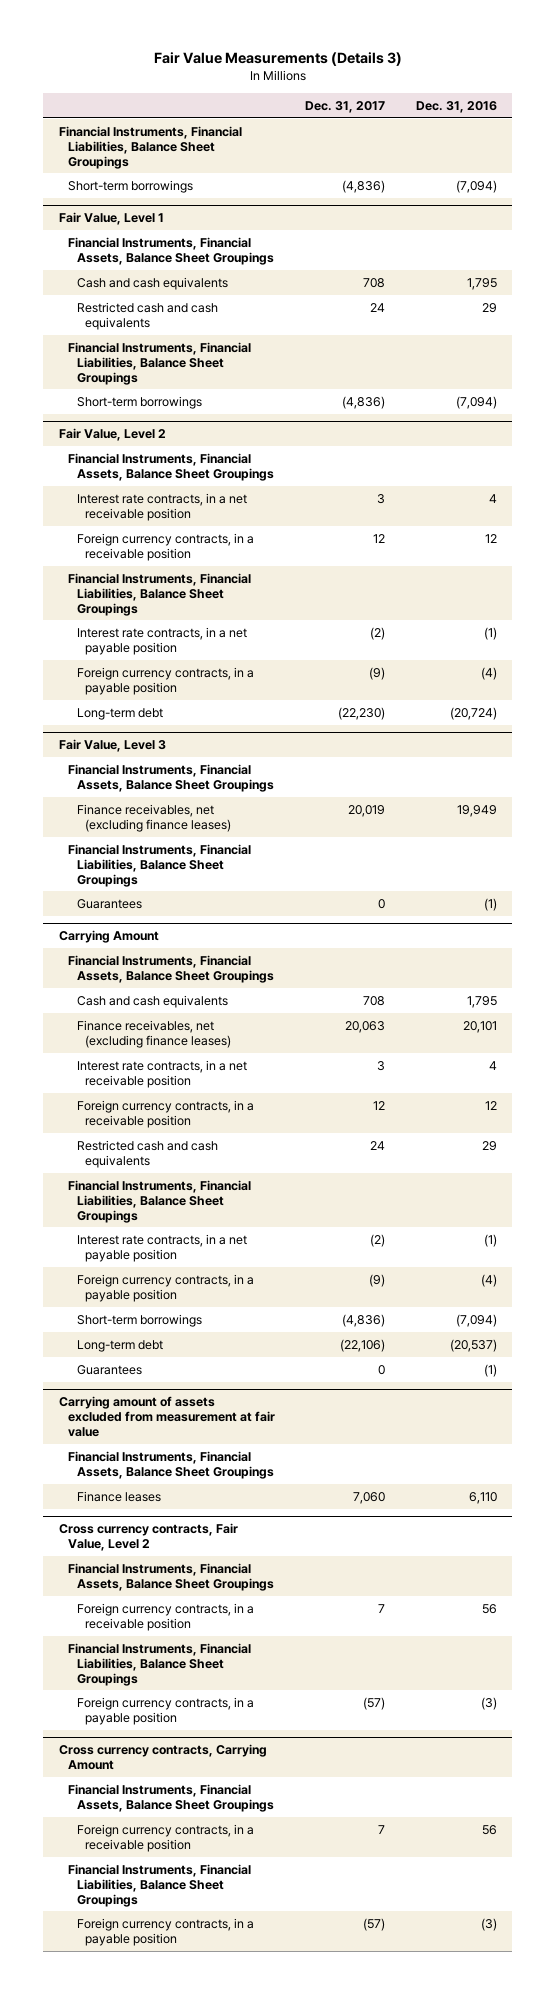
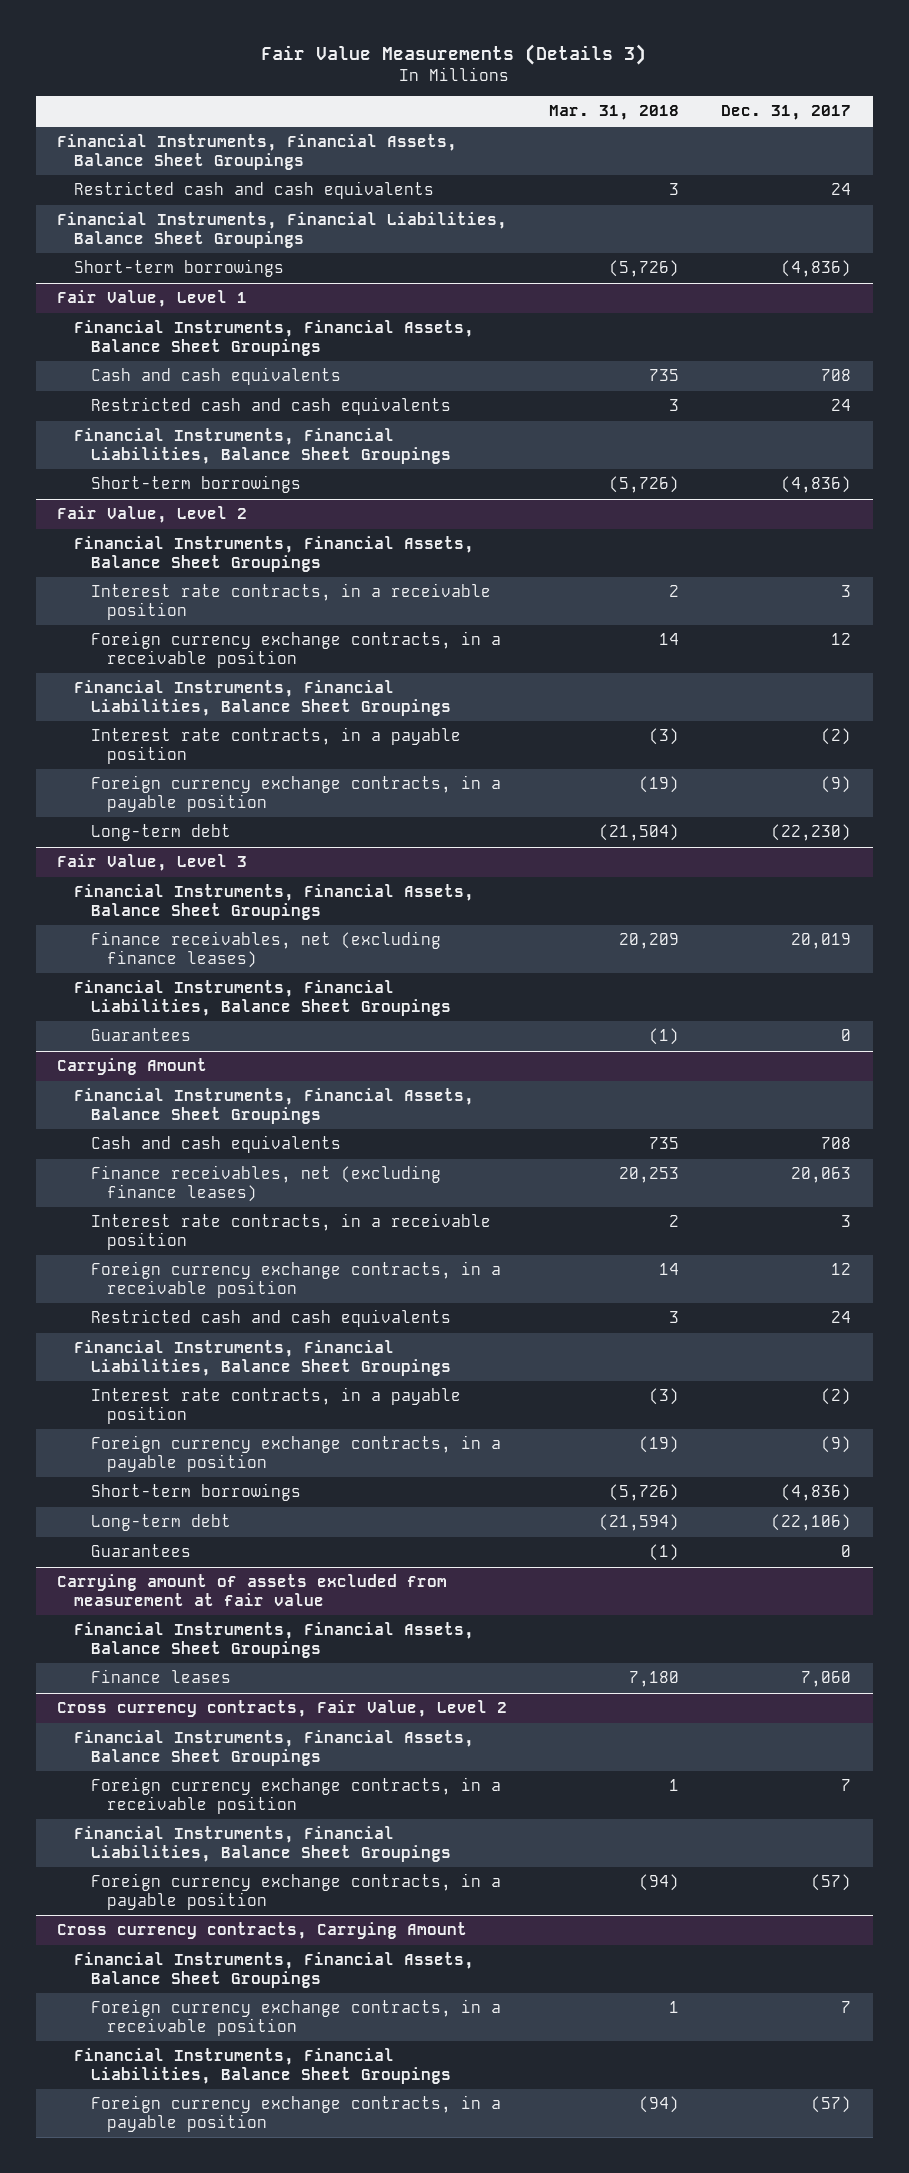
- | Dec. 31, 2017 | Dec. 31, 2016
+ | Mar. 31, 2018 | Dec. 31, 2017
+ Financial Instruments, Financial Assets, Balance Sheet Groupings
+ Restricted cash and cash equivalents | 3 | 24
@ Fair Value, Level 2
- Interest rate contracts, in a net receivable position | 3 | 4
- Foreign currency contracts, in a receivable position | 12 | 12
+ Interest rate contracts, in a receivable position | 2 | 3
+ Foreign currency exchange contracts, in a receivable position | 14 | 12
- Interest rate contracts, in a net payable position | (2) | (1)
- Foreign currency contracts, in a payable position | (9) | (4)
+ Interest rate contracts, in a payable position | (3) | (2)
+ Foreign currency exchange contracts, in a payable position | (19) | (9)
@ Carrying Amount
- Interest rate contracts, in a net receivable position | 3 | 4
- Foreign currency contracts, in a receivable position | 12 | 12
+ Interest rate contracts, in a receivable position | 2 | 3
+ Foreign currency exchange contracts, in a receivable position | 14 | 12
- Interest rate contracts, in a net payable position | (2) | (1)
- Foreign currency contracts, in a payable position | (9) | (4)
+ Interest rate contracts, in a payable position | (3) | (2)
+ Foreign currency exchange contracts, in a payable position | (19) | (9)
@ Cross currency contracts, Fair Value, Level 2
- Foreign currency contracts, in a receivable position | 7 | 56
+ Foreign currency exchange contracts, in a receivable position | 1 | 7
- Foreign currency contracts, in a payable position | (57) | (3)
+ Foreign currency exchange contracts, in a payable position | (94) | (57)
@ Cross currency contracts, Carrying Amount
- Foreign currency contracts, in a receivable position | 7 | 56
+ Foreign currency exchange contracts, in a receivable position | 1 | 7
- Foreign currency contracts, in a payable position | (57) | (3)
+ Foreign currency exchange contracts, in a payable position | (94) | (57)

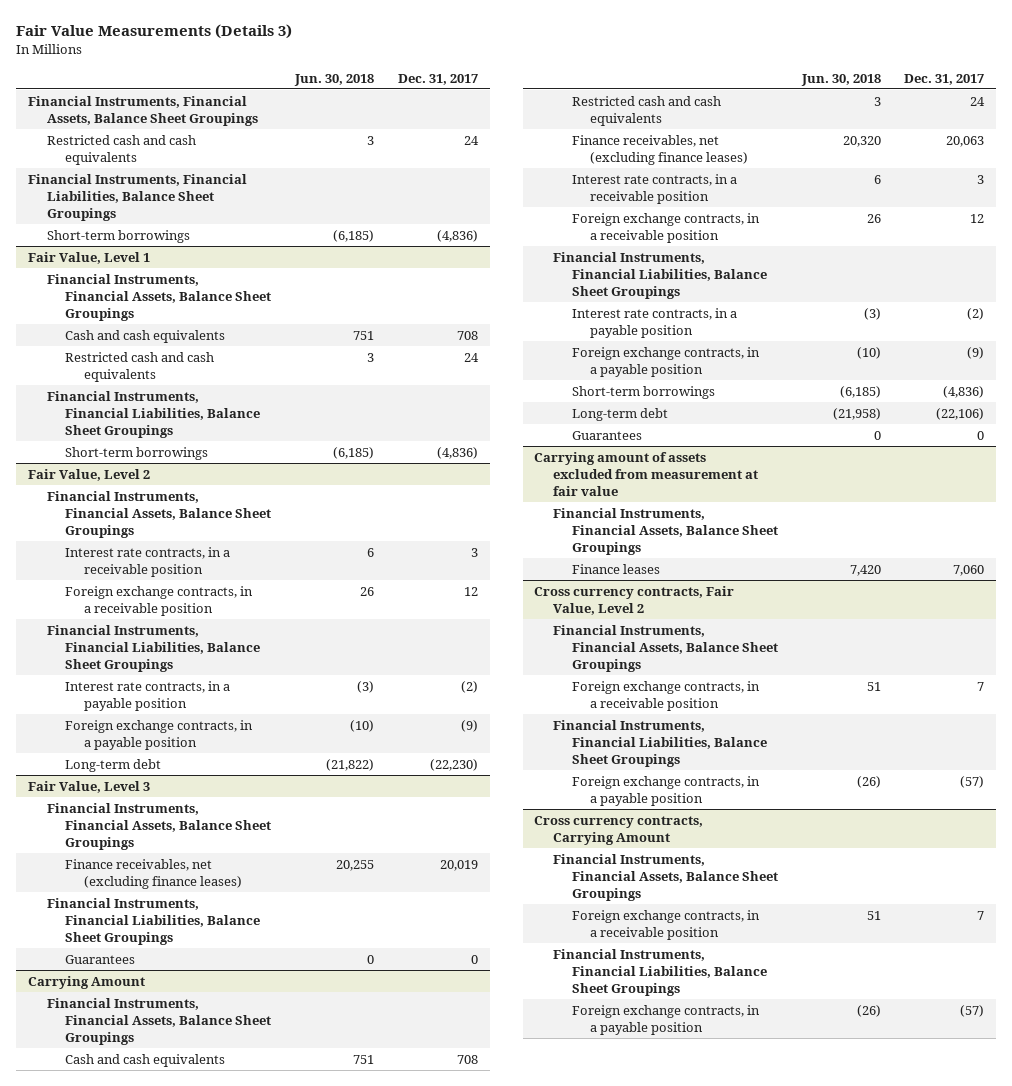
- | Mar. 31, 2018 | Dec. 31, 2017
+ | Jun. 30, 2018 | Dec. 31, 2017
@ Fair Value, Level 2
- Foreign currency exchange contracts, in a receivable position | 14 | 12
+ Foreign exchange contracts, in a receivable position | 26 | 12
- Foreign currency exchange contracts, in a payable position | (19) | (9)
+ Foreign exchange contracts, in a payable position | (10) | (9)
@ Carrying Amount
moved up: Restricted cash and cash equivalents | 3 | 24
- Foreign currency exchange contracts, in a receivable position | 14 | 12
+ Foreign exchange contracts, in a receivable position | 26 | 12
- Foreign currency exchange contracts, in a payable position | (19) | (9)
+ Foreign exchange contracts, in a payable position | (10) | (9)
@ Cross currency contracts, Fair Value, Level 2
- Foreign currency exchange contracts, in a receivable position | 1 | 7
+ Foreign exchange contracts, in a receivable position | 51 | 7
- Foreign currency exchange contracts, in a payable position | (94) | (57)
+ Foreign exchange contracts, in a payable position | (26) | (57)
@ Cross currency contracts, Carrying Amount
- Foreign currency exchange contracts, in a receivable position | 1 | 7
+ Foreign exchange contracts, in a receivable position | 51 | 7
- Foreign currency exchange contracts, in a payable position | (94) | (57)
+ Foreign exchange contracts, in a payable position | (26) | (57)

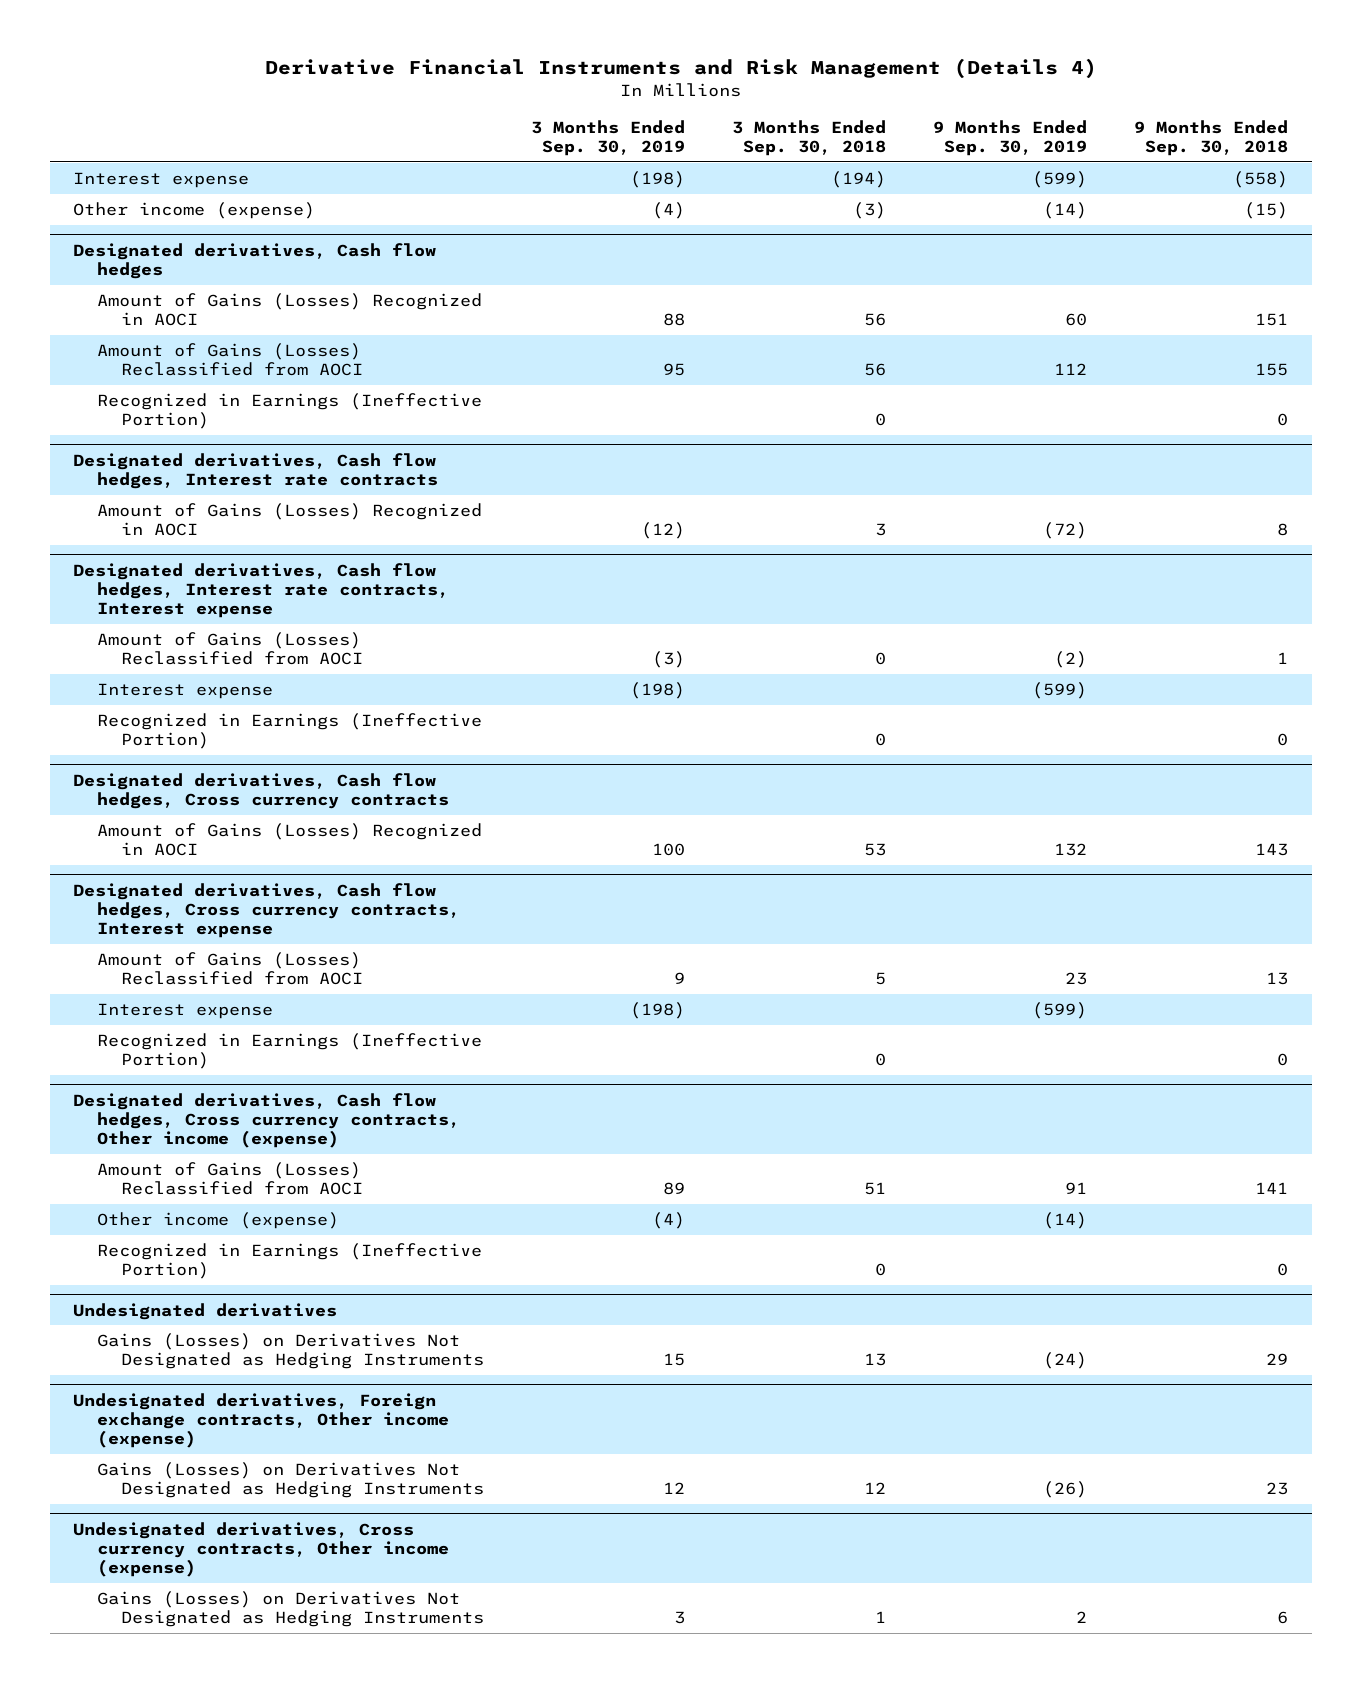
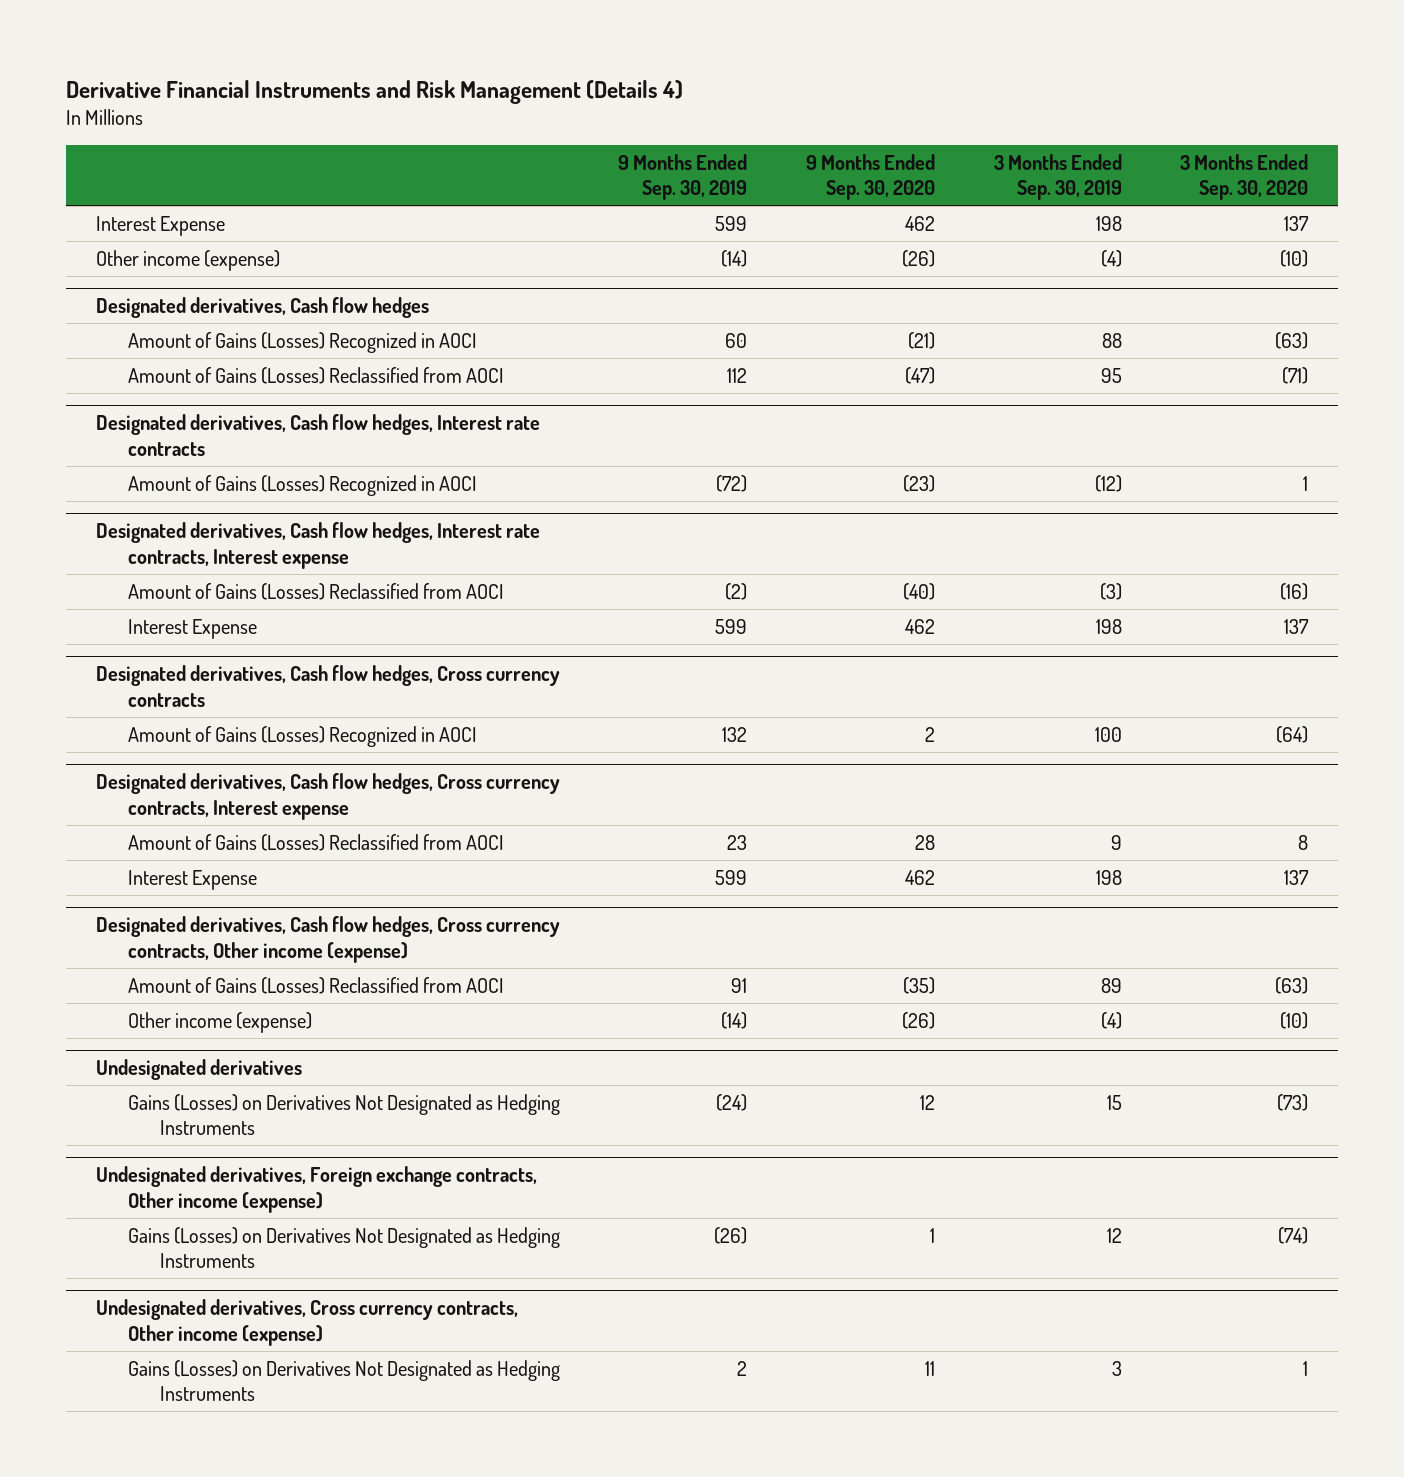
- | 3 Months Ended Sep. 30, 2019 | 3 Months Ended Sep. 30, 2018 | 9 Months Ended Sep. 30, 2019 | 9 Months Ended Sep. 30, 2018
+ | 9 Months Ended Sep. 30, 2019 | 9 Months Ended Sep. 30, 2020 | 3 Months Ended Sep. 30, 2019 | 3 Months Ended Sep. 30, 2020
- Interest expense | (198) | (194) | (599) | (558)
+ Interest Expense | 599 | 462 | 198 | 137
@ Designated derivatives, Cash flow hedges
- Recognized in Earnings (Ineffective Portion) | | 0 | | 0
@ Designated derivatives, Cash flow hedges, Interest rate contracts, Interest expense
- Interest expense | (198) | | (599) |
- Recognized in Earnings (Ineffective Portion) | | 0 | | 0
+ Interest Expense | 599 | 462 | 198 | 137
@ Designated derivatives, Cash flow hedges, Cross currency contracts, Interest expense
- Interest expense | (198) | | (599) |
- Recognized in Earnings (Ineffective Portion) | | 0 | | 0
+ Interest Expense | 599 | 462 | 198 | 137
@ Designated derivatives, Cash flow hedges, Cross currency contracts, Other income (expense)
- Recognized in Earnings (Ineffective Portion) | | 0 | | 0

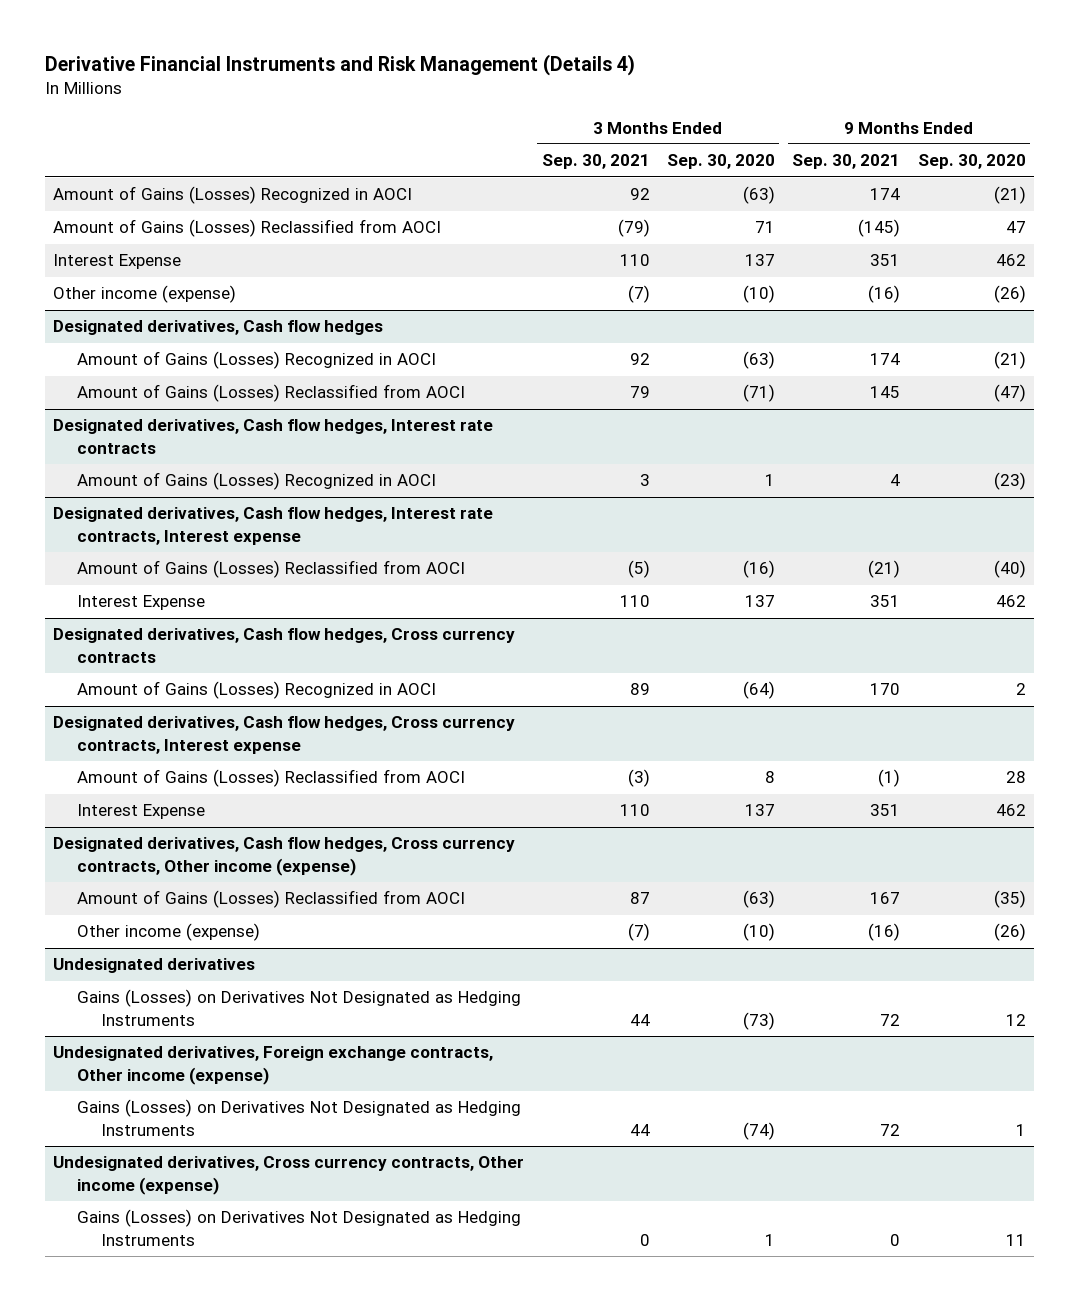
- | 9 Months Ended Sep. 30, 2019 | 9 Months Ended Sep. 30, 2020 | 3 Months Ended Sep. 30, 2019 | 3 Months Ended Sep. 30, 2020
+ | 3 Months Ended Sep. 30, 2021 | 3 Months Ended Sep. 30, 2020 | 9 Months Ended Sep. 30, 2021 | 9 Months Ended Sep. 30, 2020
+ Amount of Gains (Losses) Recognized in AOCI | 92 | (63) | 174 | (21)
+ Amount of Gains (Losses) Reclassified from AOCI | (79) | 71 | (145) | 47

